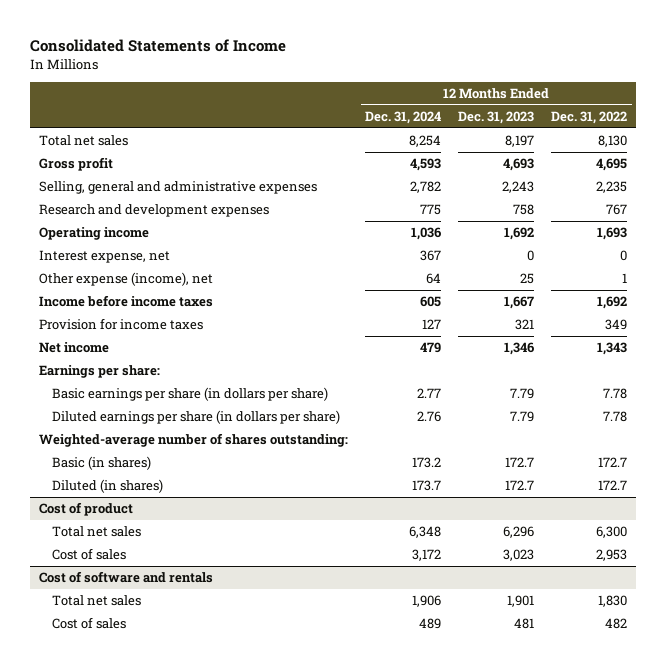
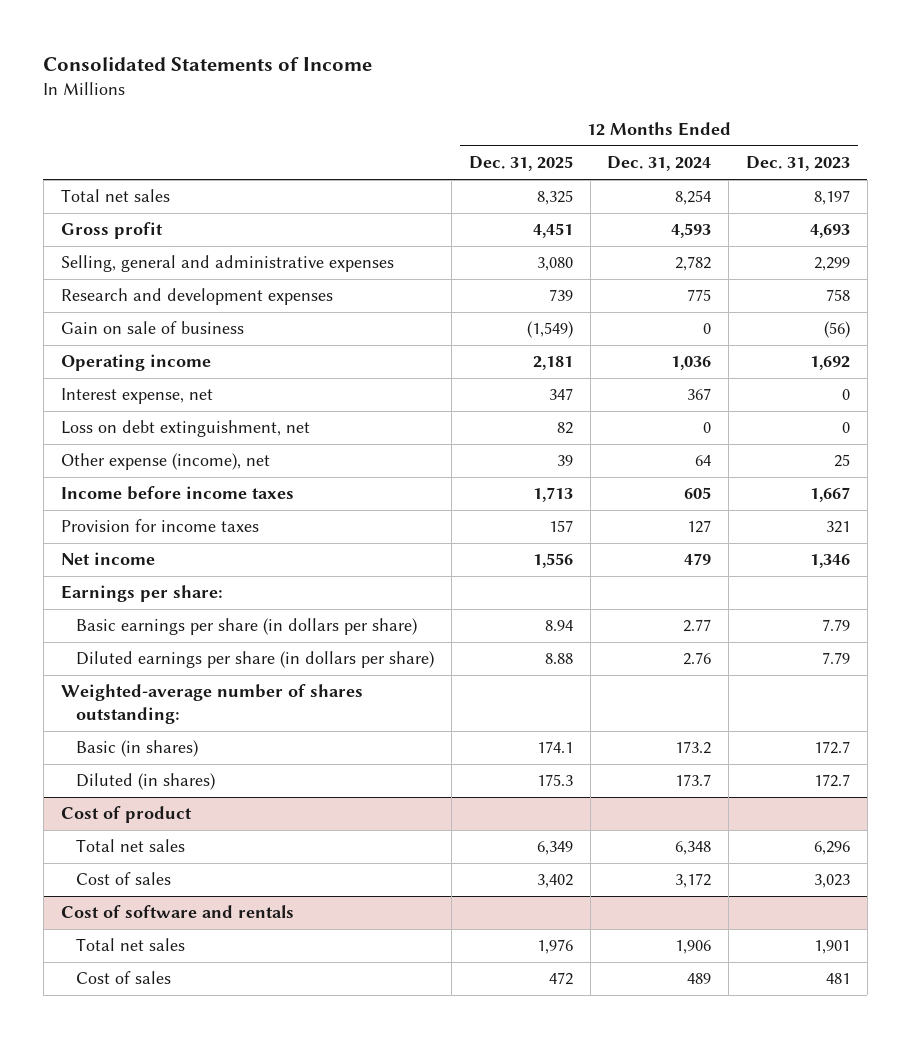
- | 12 Months Ended Dec. 31, 2024 | 12 Months Ended Dec. 31, 2023 | 12 Months Ended Dec. 31, 2022
+ | 12 Months Ended Dec. 31, 2025 | 12 Months Ended Dec. 31, 2024 | 12 Months Ended Dec. 31, 2023
- Selling, general and administrative expenses | 2,782 | 2,243 | 2,235
+ Selling, general and administrative expenses | 3,080 | 2,782 | 2,299
+ Gain on sale of business | (1,549) | 0 | (56)
+ Loss on debt extinguishment, net | 82 | 0 | 0

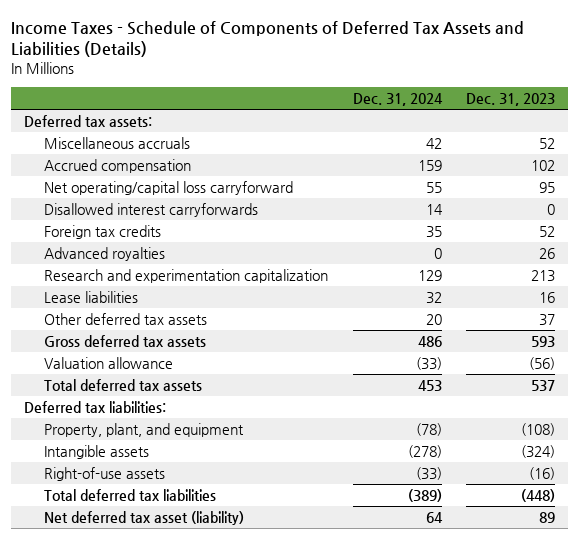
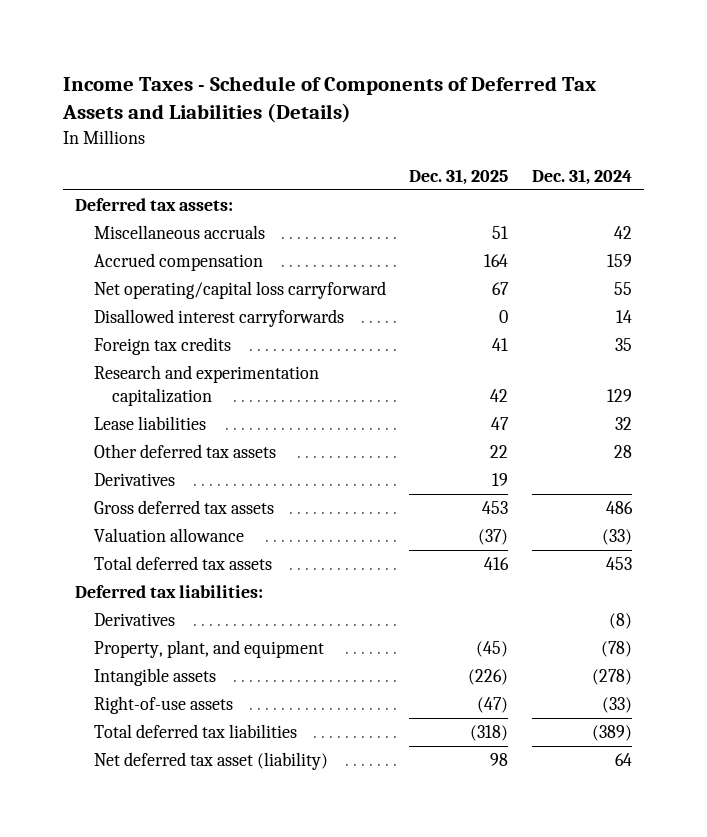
- | Dec. 31, 2024 | Dec. 31, 2023
+ | Dec. 31, 2025 | Dec. 31, 2024
- Advanced royalties | 0 | 26
- Other deferred tax assets | 20 | 37
+ Other deferred tax assets | 22 | 28
+ Derivatives | 19 |
+ Derivatives | | (8)

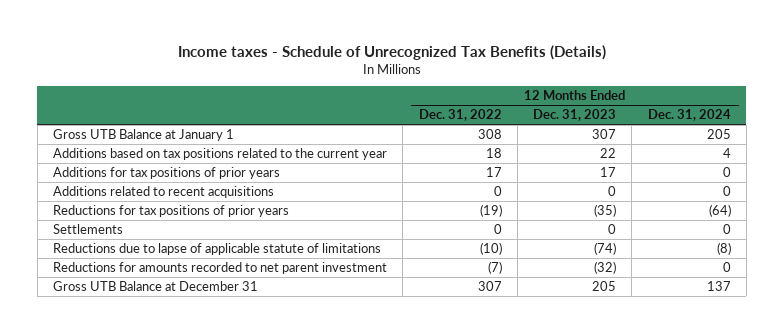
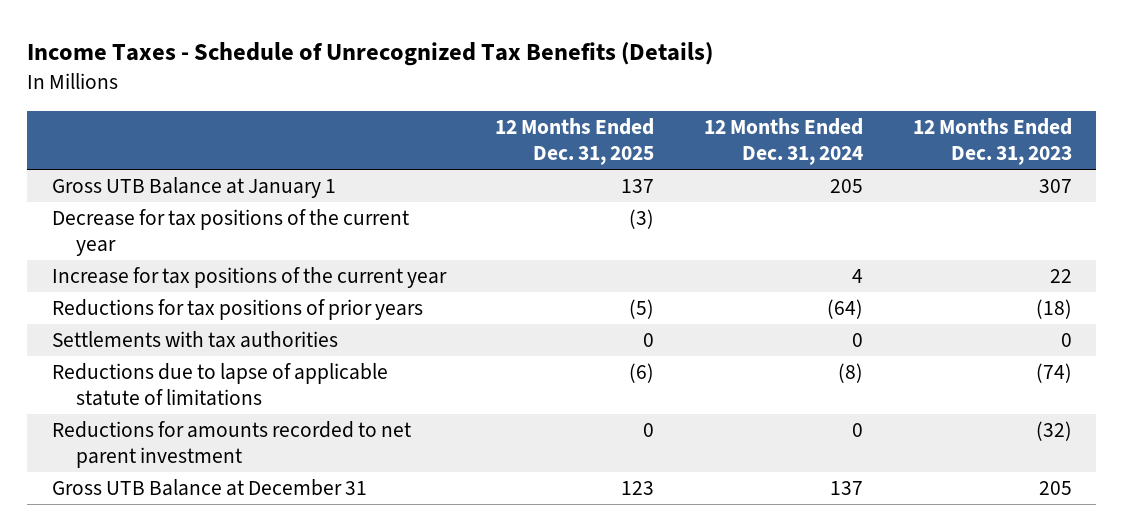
- Income taxes - Schedule of Unrecognized Tax Benefits (Details)
+ Income Taxes - Schedule of Unrecognized Tax Benefits (Details)
- | 12 Months Ended Dec. 31, 2022 | 12 Months Ended Dec. 31, 2023 | 12 Months Ended Dec. 31, 2024
+ | 12 Months Ended Dec. 31, 2025 | 12 Months Ended Dec. 31, 2024 | 12 Months Ended Dec. 31, 2023
- Additions based on tax positions related to the current year | 18 | 22 | 4
- Additions for tax positions of prior years | 17 | 17 | 0
- Additions related to recent acquisitions | 0 | 0 | 0
- Reductions for tax positions of prior years | (19) | (35) | (64)
- Settlements | 0 | 0 | 0
+ Decrease for tax positions of the current year | (3) | |
+ Increase for tax positions of the current year | | 4 | 22
+ Reductions for tax positions of prior years | (5) | (64) | (18)
+ Settlements with tax authorities | 0 | 0 | 0

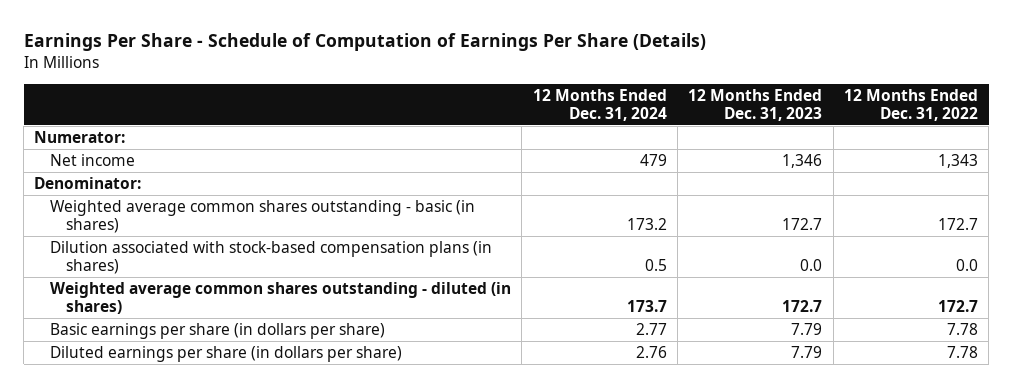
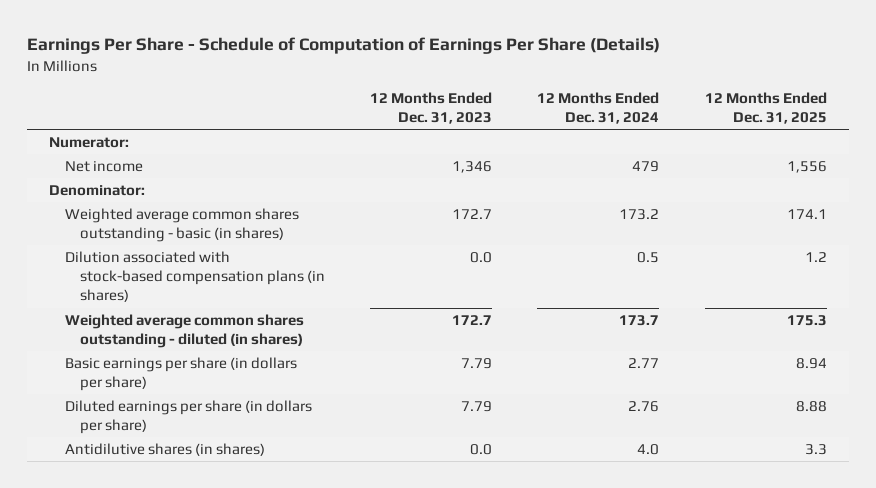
- | 12 Months Ended Dec. 31, 2024 | 12 Months Ended Dec. 31, 2023 | 12 Months Ended Dec. 31, 2022
+ | 12 Months Ended Dec. 31, 2023 | 12 Months Ended Dec. 31, 2024 | 12 Months Ended Dec. 31, 2025
+ Antidilutive shares (in shares) | 0.0 | 4.0 | 3.3

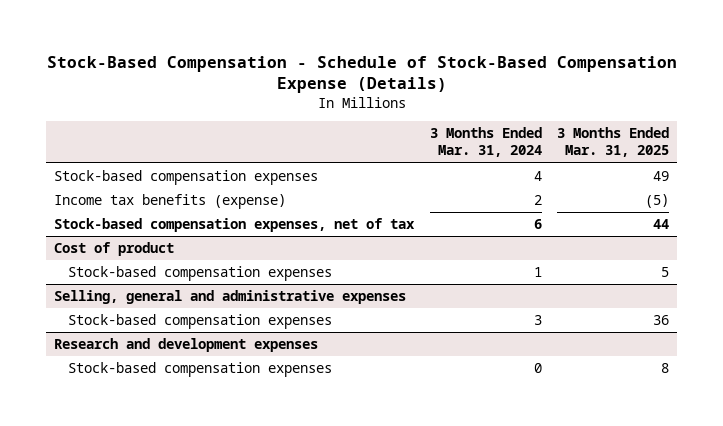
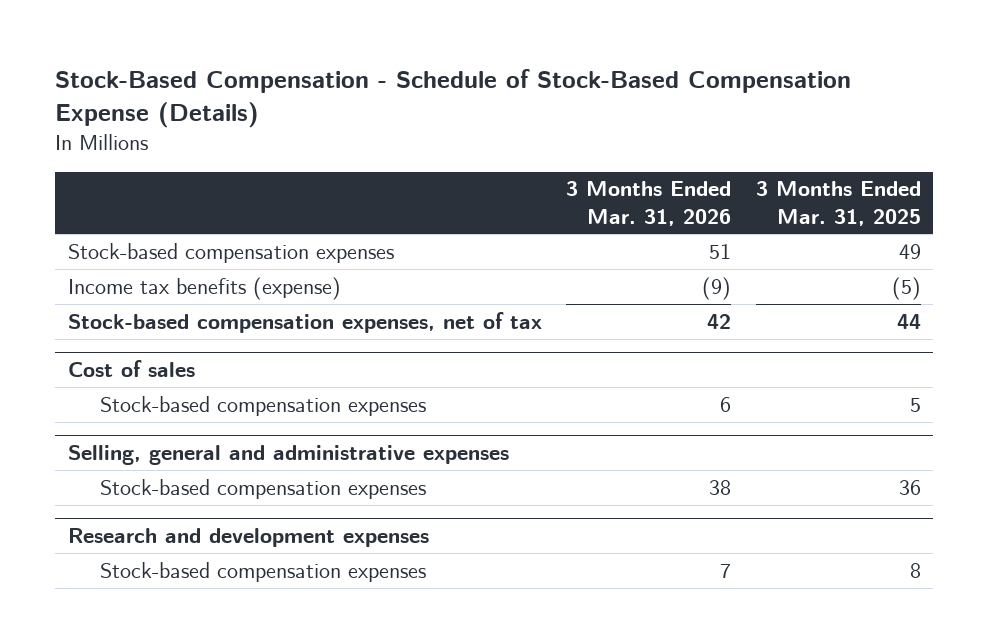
- | 3 Months Ended Mar. 31, 2024 | 3 Months Ended Mar. 31, 2025
+ | 3 Months Ended Mar. 31, 2026 | 3 Months Ended Mar. 31, 2025
- Cost of product
+ Cost of sales

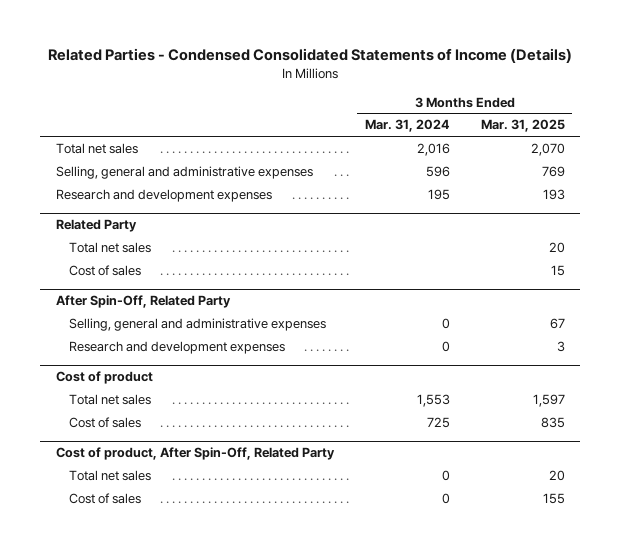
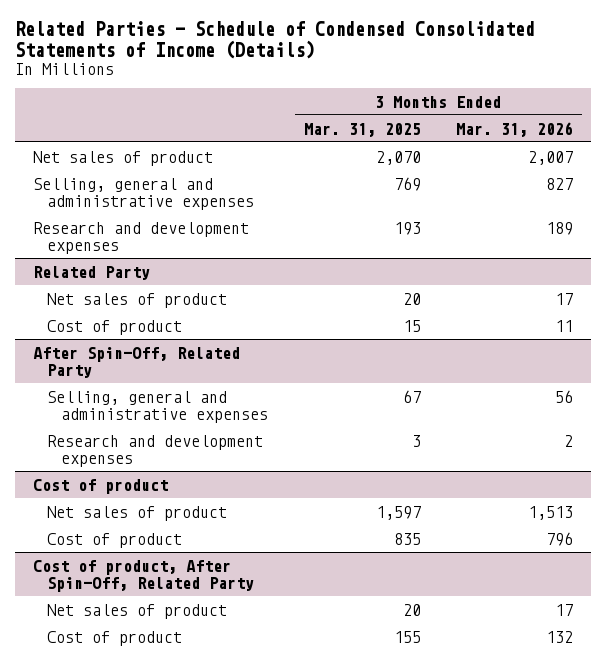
- Related Parties - Condensed Consolidated Statements of Income (Details)
+ Related Parties - Schedule of Condensed Consolidated Statements of Income (Details)
- | 3 Months Ended Mar. 31, 2024 | 3 Months Ended Mar. 31, 2025
+ | 3 Months Ended Mar. 31, 2025 | 3 Months Ended Mar. 31, 2026
- Total net sales | 2,016 | 2,070
+ Net sales of product | 2,070 | 2,007
@ Related Party
- Total net sales | | 20
- Cost of sales | | 15
+ Net sales of product | 20 | 17
+ Cost of product | 15 | 11
@ Cost of product
- Total net sales | 1,553 | 1,597
- Cost of sales | 725 | 835
+ Net sales of product | 1,597 | 1,513
+ Cost of product | 835 | 796
@ Cost of product, After Spin-Off, Related Party
- Total net sales | 0 | 20
- Cost of sales | 0 | 155
+ Net sales of product | 20 | 17
+ Cost of product | 155 | 132

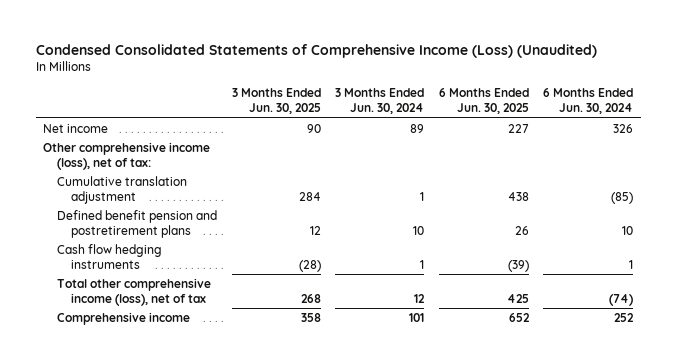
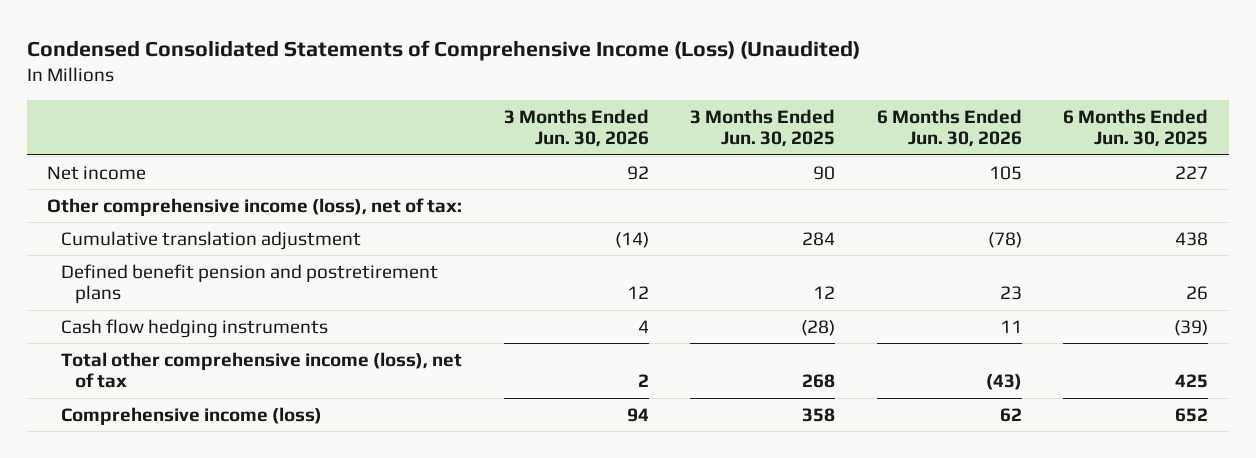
- | 3 Months Ended Jun. 30, 2025 | 3 Months Ended Jun. 30, 2024 | 6 Months Ended Jun. 30, 2025 | 6 Months Ended Jun. 30, 2024
+ | 3 Months Ended Jun. 30, 2026 | 3 Months Ended Jun. 30, 2025 | 6 Months Ended Jun. 30, 2026 | 6 Months Ended Jun. 30, 2025
- Comprehensive income | 358 | 101 | 652 | 252
+ Comprehensive income (loss) | 94 | 358 | 62 | 652

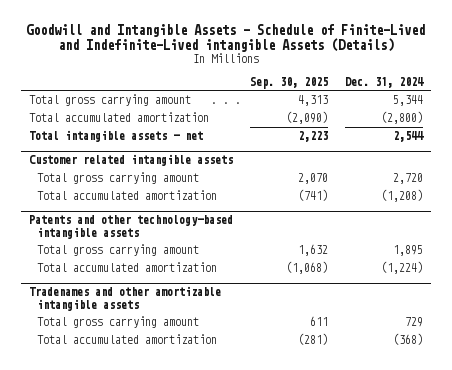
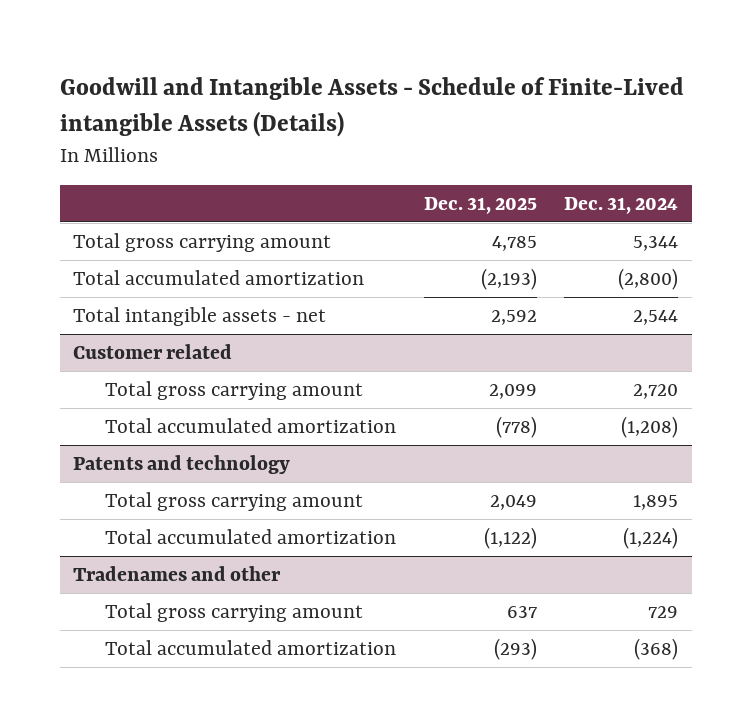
- Goodwill and Intangible Assets - Schedule of Finite-Lived and Indefinite-Lived intangible Assets (Details)
+ Goodwill and Intangible Assets - Schedule of Finite-Lived intangible Assets (Details)
- | Sep. 30, 2025 | Dec. 31, 2024
+ | Dec. 31, 2025 | Dec. 31, 2024
- Customer related intangible assets
+ Customer related
- Patents and other technology-based intangible assets
+ Patents and technology
- Tradenames and other amortizable intangible assets
+ Tradenames and other

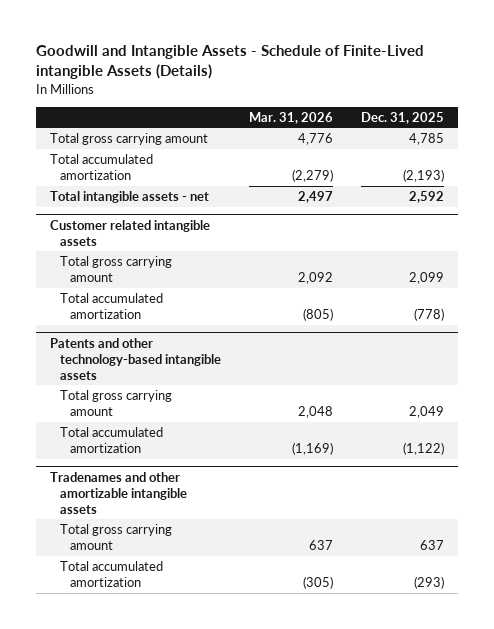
- | Dec. 31, 2025 | Dec. 31, 2024
+ | Mar. 31, 2026 | Dec. 31, 2025
- Customer related
+ Customer related intangible assets
- Patents and technology
+ Patents and other technology-based intangible assets
- Tradenames and other
+ Tradenames and other amortizable intangible assets

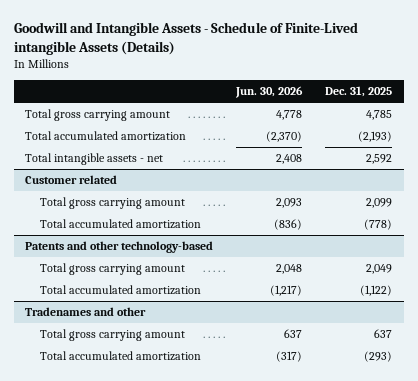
- | Mar. 31, 2026 | Dec. 31, 2025
+ | Jun. 30, 2026 | Dec. 31, 2025
- Customer related intangible assets
+ Customer related
- Patents and other technology-based intangible assets
+ Patents and other technology-based
- Tradenames and other amortizable intangible assets
+ Tradenames and other

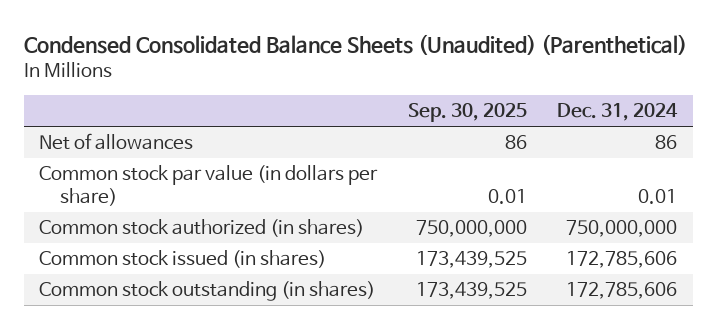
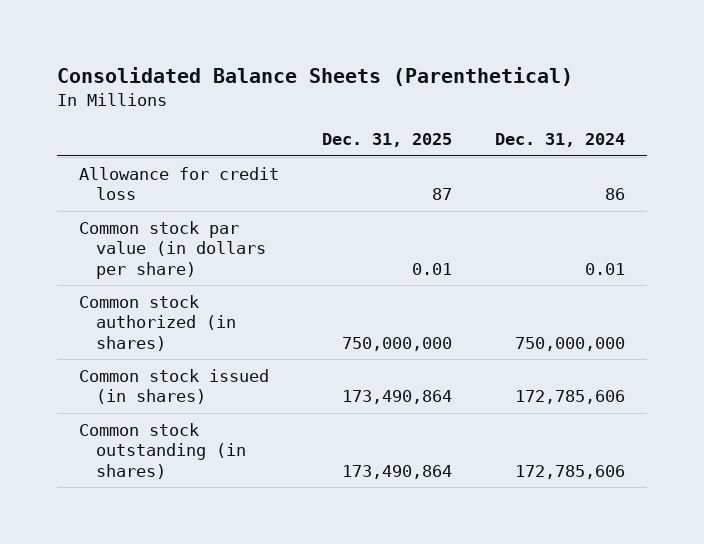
- Condensed Consolidated Balance Sheets (Unaudited) (Parenthetical)
+ Consolidated Balance Sheets (Parenthetical)
- | Sep. 30, 2025 | Dec. 31, 2024
+ | Dec. 31, 2025 | Dec. 31, 2024
- Net of allowances | 86 | 86
+ Allowance for credit loss | 87 | 86

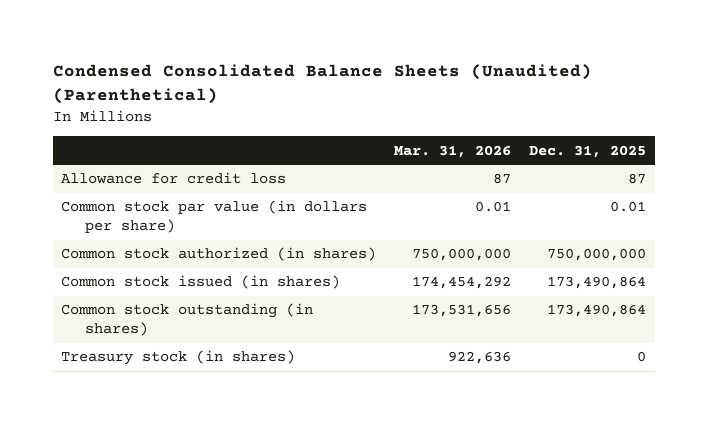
- Consolidated Balance Sheets (Parenthetical)
+ Condensed Consolidated Balance Sheets (Unaudited) (Parenthetical)
- | Dec. 31, 2025 | Dec. 31, 2024
+ | Mar. 31, 2026 | Dec. 31, 2025
+ Treasury stock (in shares) | 922,636 | 0

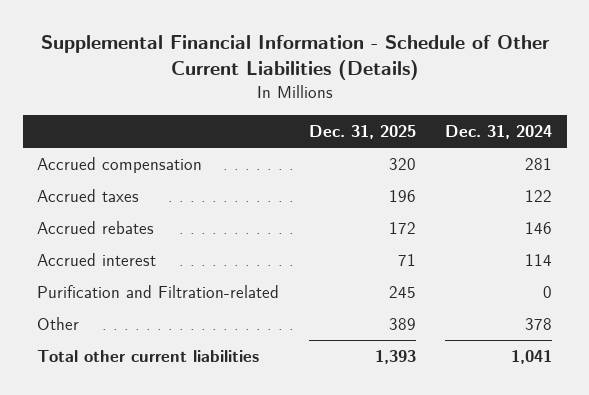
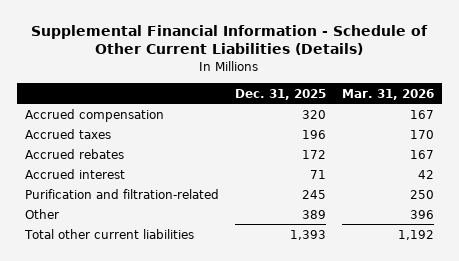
- | Dec. 31, 2025 | Dec. 31, 2024
+ | Dec. 31, 2025 | Mar. 31, 2026
- Purification and Filtration-related | 245 | 0
+ Purification and filtration-related | 245 | 250

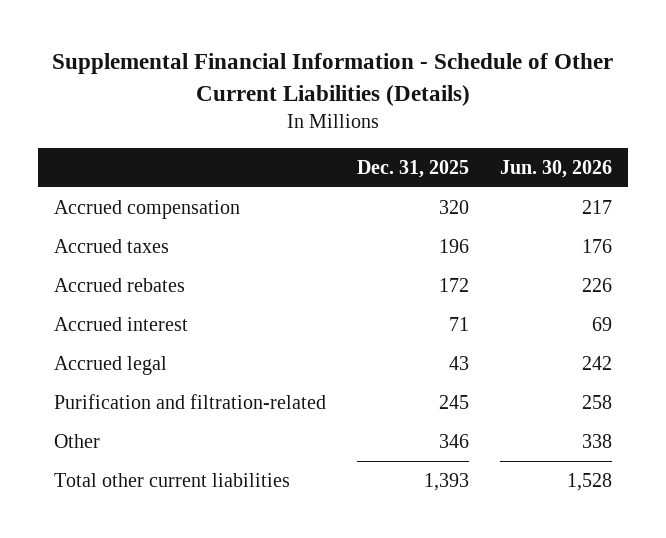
- | Dec. 31, 2025 | Mar. 31, 2026
+ | Dec. 31, 2025 | Jun. 30, 2026
+ Accrued legal | 43 | 242
- Other | 389 | 396
+ Other | 346 | 338

